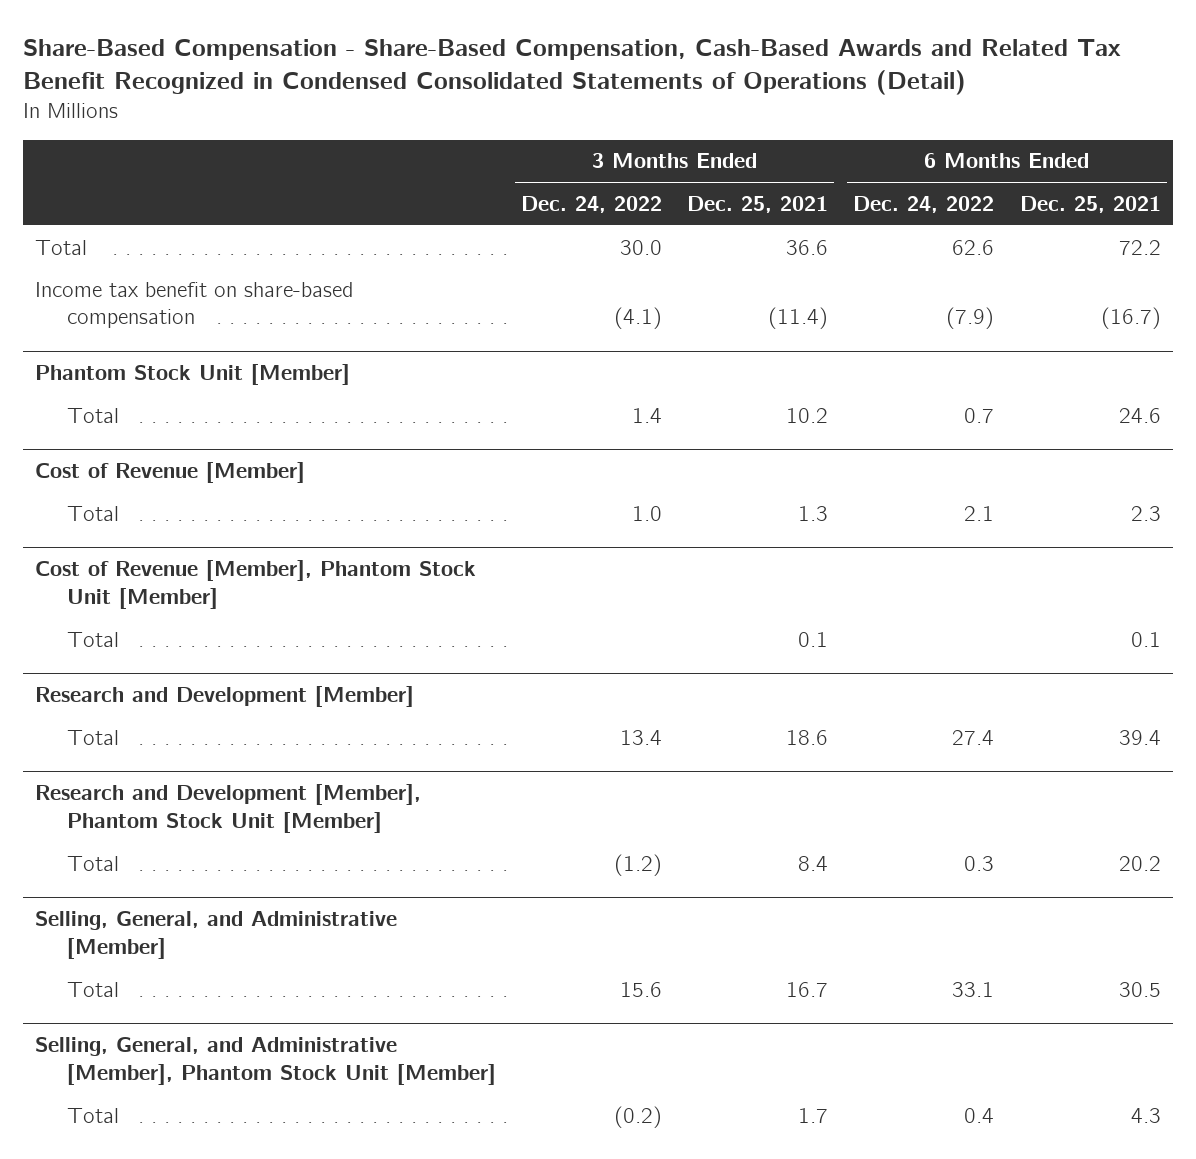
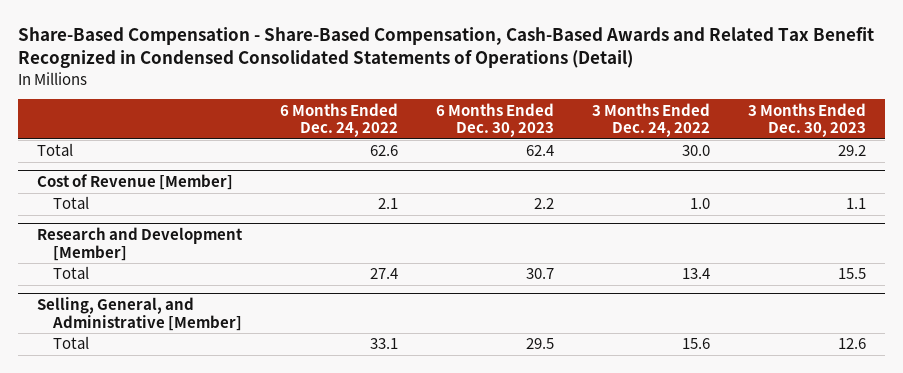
- | 3 Months Ended Dec. 24, 2022 | 3 Months Ended Dec. 25, 2021 | 6 Months Ended Dec. 24, 2022 | 6 Months Ended Dec. 25, 2021
+ | 6 Months Ended Dec. 24, 2022 | 6 Months Ended Dec. 30, 2023 | 3 Months Ended Dec. 24, 2022 | 3 Months Ended Dec. 30, 2023
- Income tax benefit on share-based compensation | (4.1) | (11.4) | (7.9) | (16.7)
- Phantom Stock Unit [Member]
- Total | 1.4 | 10.2 | 0.7 | 24.6
- Cost of Revenue [Member], Phantom Stock Unit [Member]
- Total | | 0.1 | | 0.1
- Research and Development [Member], Phantom Stock Unit [Member]
- Total | (1.2) | 8.4 | 0.3 | 20.2
- Selling, General, and Administrative [Member], Phantom Stock Unit [Member]
- Total | (0.2) | 1.7 | 0.4 | 4.3

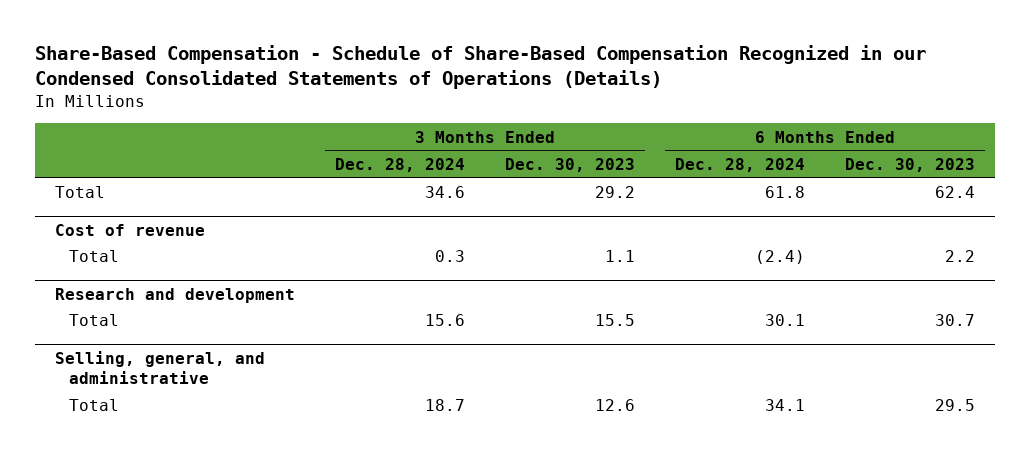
- Share-Based Compensation - Share-Based Compensation, Cash-Based Awards and Related Tax Benefit Recognized in Condensed Consolidated Statements of Operations (Detail)
+ Share-Based Compensation - Schedule of Share-Based Compensation Recognized in our Condensed Consolidated Statements of Operations (Details)
- | 6 Months Ended Dec. 24, 2022 | 6 Months Ended Dec. 30, 2023 | 3 Months Ended Dec. 24, 2022 | 3 Months Ended Dec. 30, 2023
+ | 3 Months Ended Dec. 28, 2024 | 3 Months Ended Dec. 30, 2023 | 6 Months Ended Dec. 28, 2024 | 6 Months Ended Dec. 30, 2023
- Cost of Revenue [Member]
+ Cost of revenue
- Research and Development [Member]
+ Research and development
- Selling, General, and Administrative [Member]
+ Selling, general, and administrative

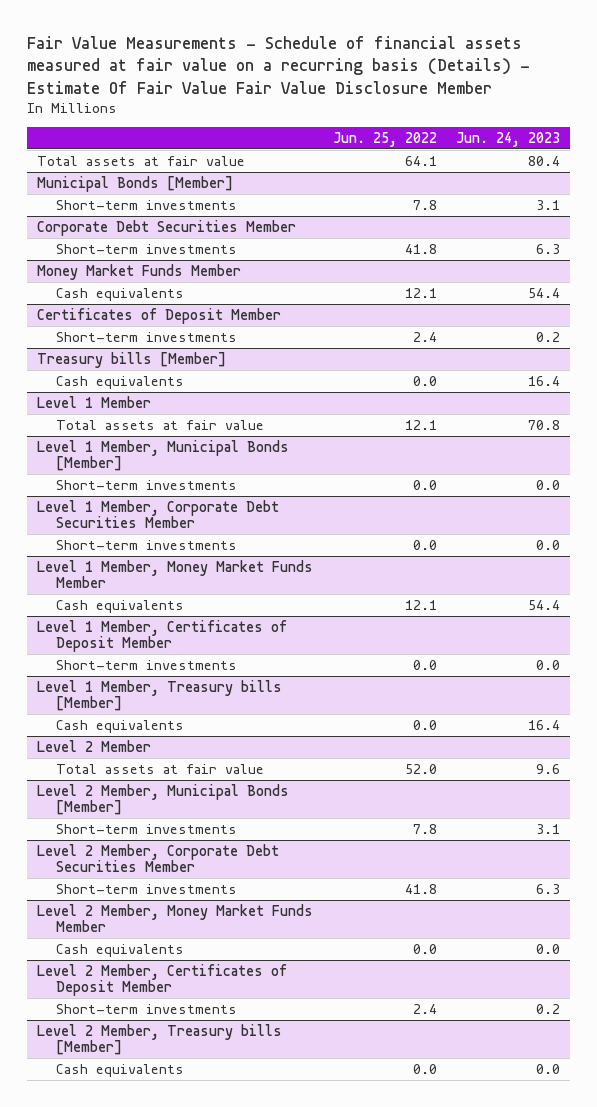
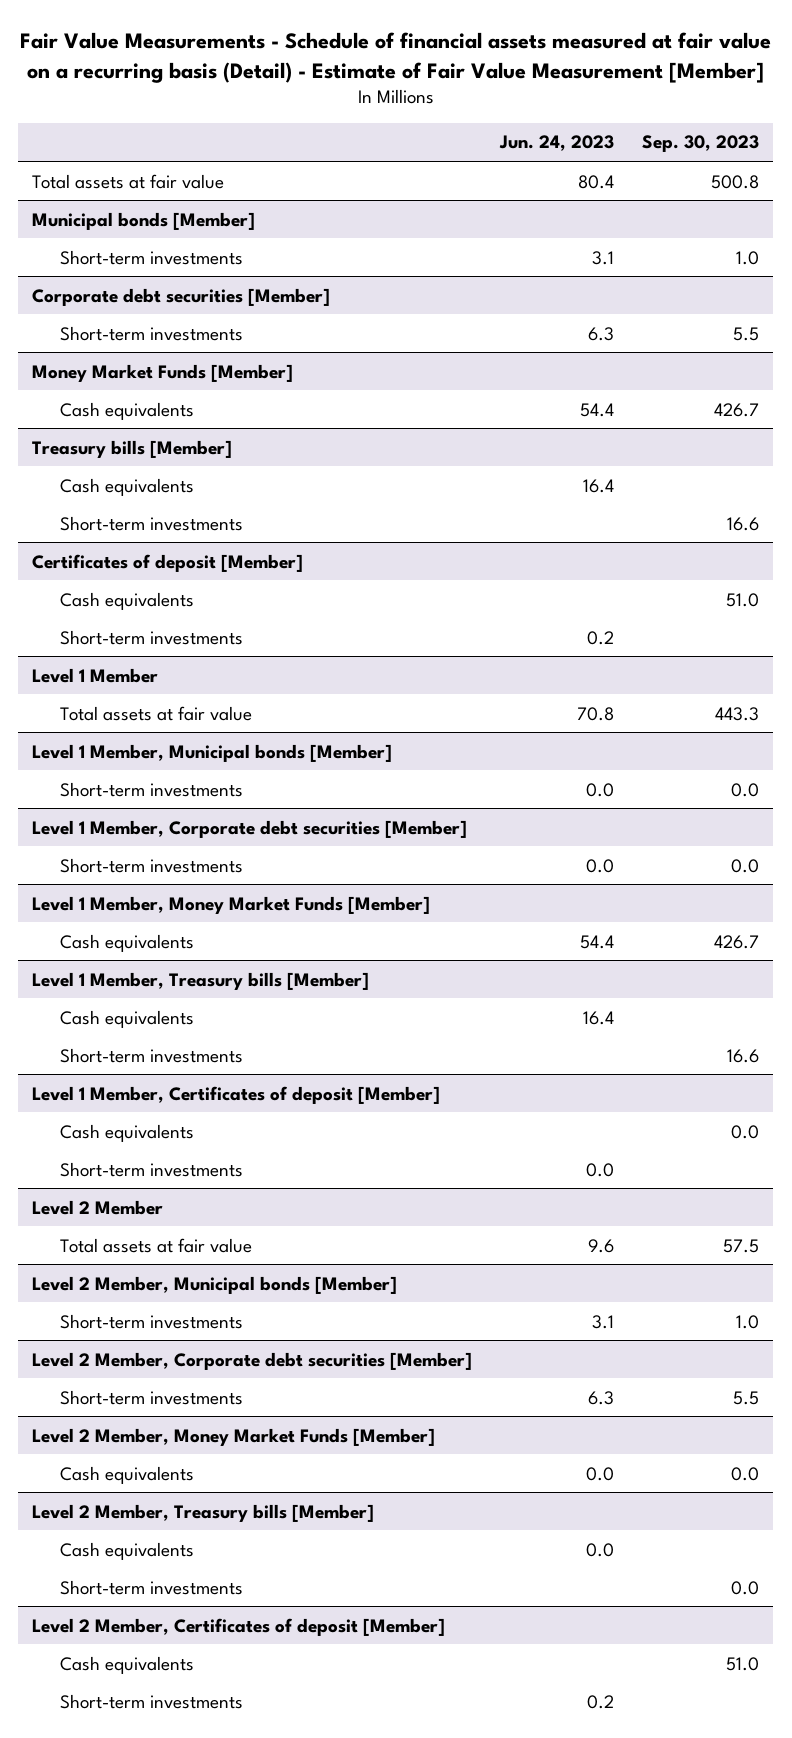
- Fair Value Measurements - Schedule of financial assets measured at fair value on a recurring basis (Details) - Estimate Of Fair Value Fair Value Disclosure Member
+ Fair Value Measurements - Schedule of financial assets measured at fair value on a recurring basis (Detail) - Estimate of Fair Value Measurement [Member]
- | Jun. 25, 2022 | Jun. 24, 2023
+ | Jun. 24, 2023 | Sep. 30, 2023
- Municipal Bonds [Member]
+ Municipal bonds [Member]
- Corporate Debt Securities Member
+ Corporate debt securities [Member]
- Money Market Funds Member
+ Money Market Funds [Member]
- Certificates of Deposit Member
- Short-term investments | 2.4 | 0.2
@ Treasury bills [Member]
+ Short-term investments | | 16.6
+ Certificates of deposit [Member]
+ Cash equivalents | | 51.0
+ Short-term investments | 0.2 |
- Level 1 Member, Municipal Bonds [Member]
+ Level 1 Member, Municipal bonds [Member]
- Level 1 Member, Corporate Debt Securities Member
+ Level 1 Member, Corporate debt securities [Member]
- Level 1 Member, Money Market Funds Member
+ Level 1 Member, Money Market Funds [Member]
- Level 1 Member, Certificates of Deposit Member
- Short-term investments | 0.0 | 0.0
@ Level 1 Member, Treasury bills [Member]
+ Short-term investments | | 16.6
+ Level 1 Member, Certificates of deposit [Member]
+ Cash equivalents | | 0.0
+ Short-term investments | 0.0 |
- Level 2 Member, Municipal Bonds [Member]
+ Level 2 Member, Municipal bonds [Member]
- Level 2 Member, Corporate Debt Securities Member
+ Level 2 Member, Corporate debt securities [Member]
- Level 2 Member, Money Market Funds Member
+ Level 2 Member, Money Market Funds [Member]
- Level 2 Member, Certificates of Deposit Member
- Short-term investments | 2.4 | 0.2
@ Level 2 Member, Treasury bills [Member]
+ Short-term investments | | 0.0
+ Level 2 Member, Certificates of deposit [Member]
+ Cash equivalents | | 51.0
+ Short-term investments | 0.2 |

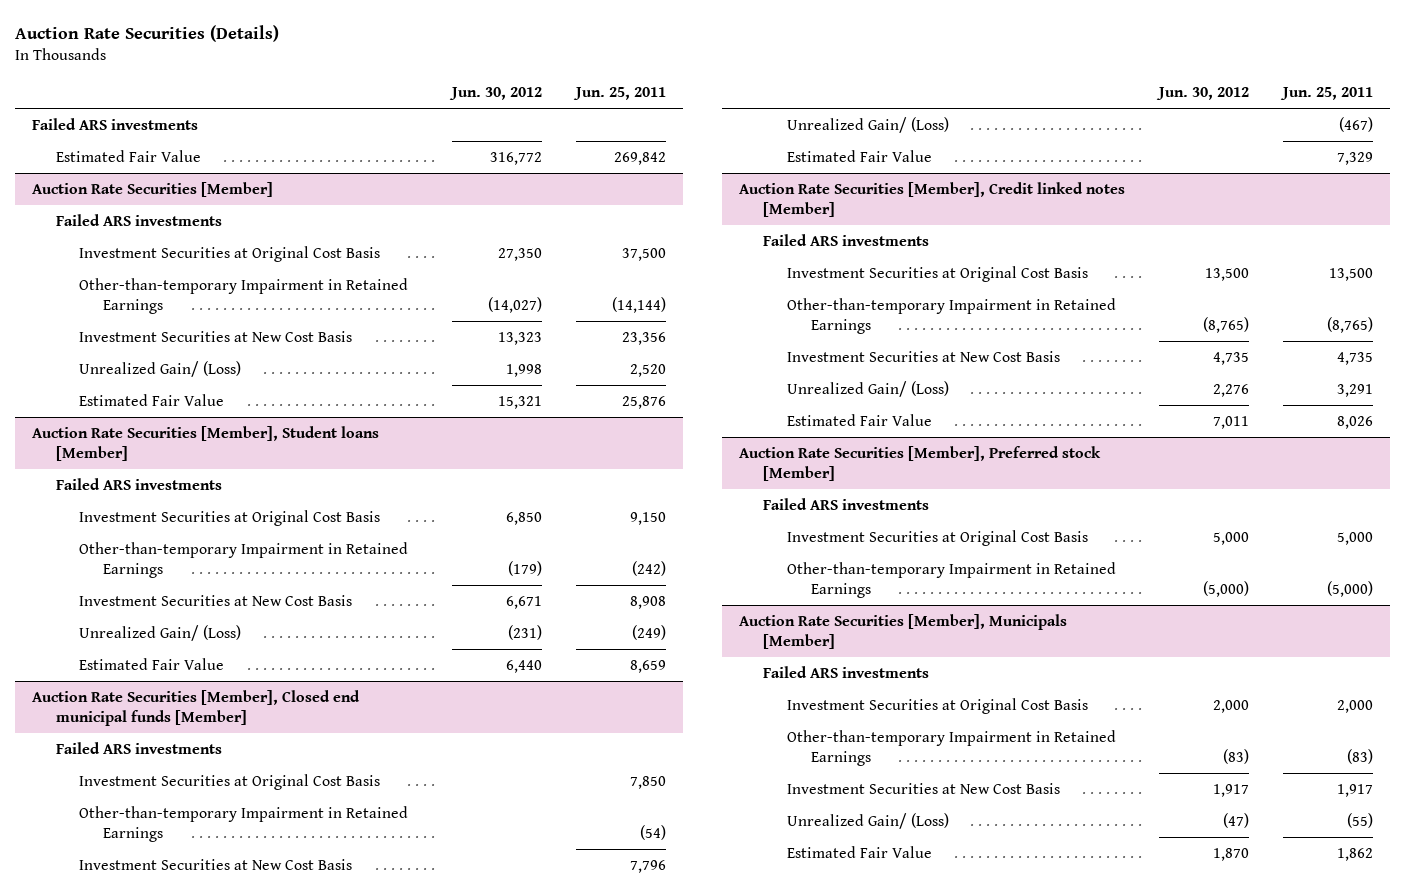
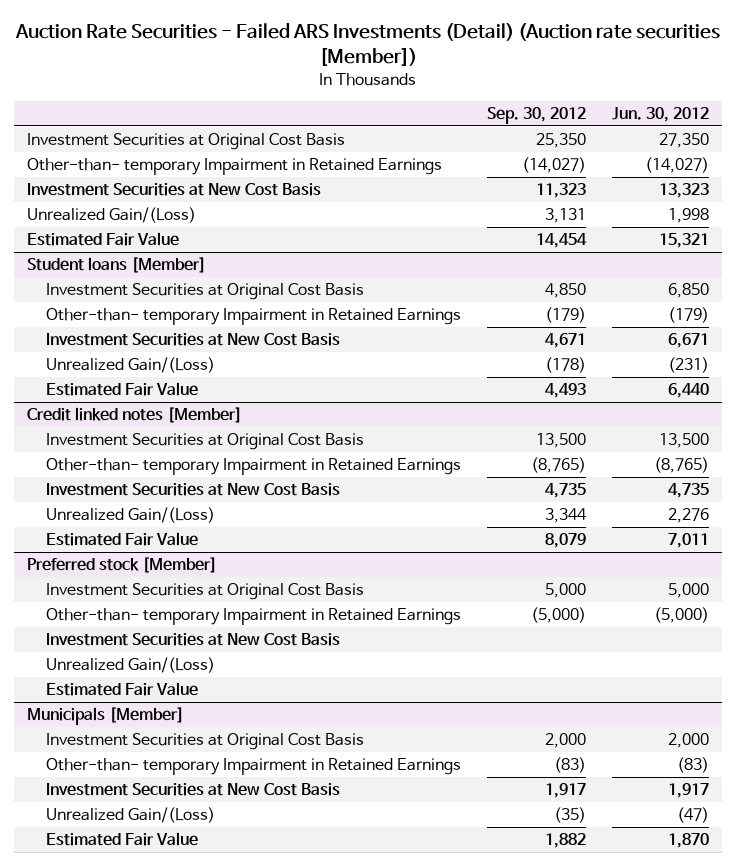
- Auction Rate Securities (Details)
+ Auction Rate Securities - Failed ARS Investments (Detail) (Auction rate securities [Member])
- | Jun. 30, 2012 | Jun. 25, 2011
+ | Sep. 30, 2012 | Jun. 30, 2012
- Failed ARS investments
- Estimated Fair Value | 316,772 | 269,842
- Auction Rate Securities [Member]
- Failed ARS investments
- Other-than-temporary Impairment in Retained Earnings | (14,027) | (14,144)
+ Other-than- temporary Impairment in Retained Earnings | (14,027) | (14,027)
- Unrealized Gain/ (Loss) | 1,998 | 2,520
+ Unrealized Gain/(Loss) | 3,131 | 1,998
- Auction Rate Securities [Member], Student loans [Member]
- Failed ARS investments
+ Student loans [Member]
- Other-than-temporary Impairment in Retained Earnings | (179) | (242)
+ Other-than- temporary Impairment in Retained Earnings | (179) | (179)
- Unrealized Gain/ (Loss) | (231) | (249)
+ Unrealized Gain/(Loss) | (178) | (231)
- Auction Rate Securities [Member], Closed end municipal funds [Member]
- Failed ARS investments
- Investment Securities at Original Cost Basis | | 7,850
- Other-than-temporary Impairment in Retained Earnings | | (54)
- Investment Securities at New Cost Basis | | 7,796
- Unrealized Gain/ (Loss) | | (467)
- Estimated Fair Value | | 7,329
- Auction Rate Securities [Member], Credit linked notes [Member]
- Failed ARS investments
+ Credit linked notes [Member]
- Other-than-temporary Impairment in Retained Earnings | (8,765) | (8,765)
+ Other-than- temporary Impairment in Retained Earnings | (8,765) | (8,765)
- Unrealized Gain/ (Loss) | 2,276 | 3,291
+ Unrealized Gain/(Loss) | 3,344 | 2,276
- Auction Rate Securities [Member], Preferred stock [Member]
- Failed ARS investments
+ Preferred stock [Member]
- Other-than-temporary Impairment in Retained Earnings | (5,000) | (5,000)
- Auction Rate Securities [Member], Municipals [Member]
- Failed ARS investments
+ Other-than- temporary Impairment in Retained Earnings | (5,000) | (5,000)
+ Investment Securities at New Cost Basis
+ Unrealized Gain/(Loss)
+ Estimated Fair Value
+ Municipals [Member]
- Other-than-temporary Impairment in Retained Earnings | (83) | (83)
+ Other-than- temporary Impairment in Retained Earnings | (83) | (83)
- Unrealized Gain/ (Loss) | (47) | (55)
+ Unrealized Gain/(Loss) | (35) | (47)

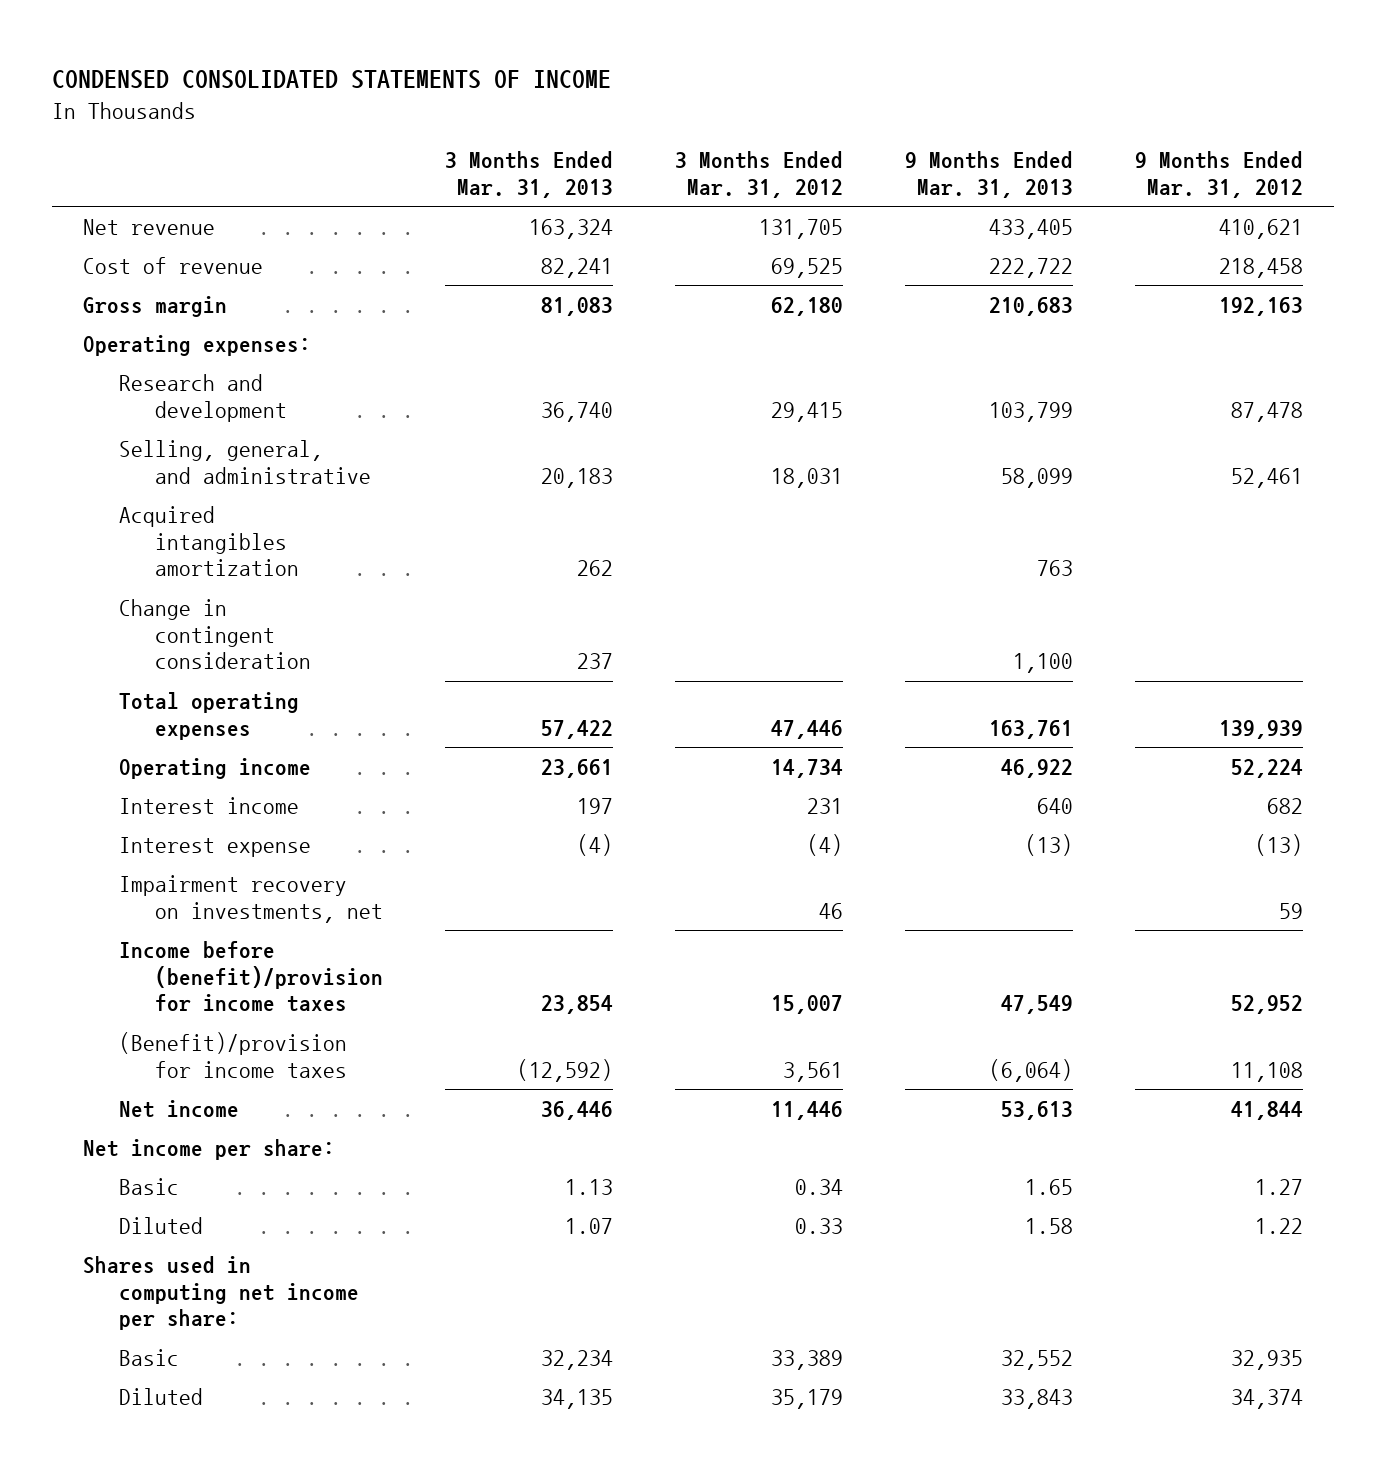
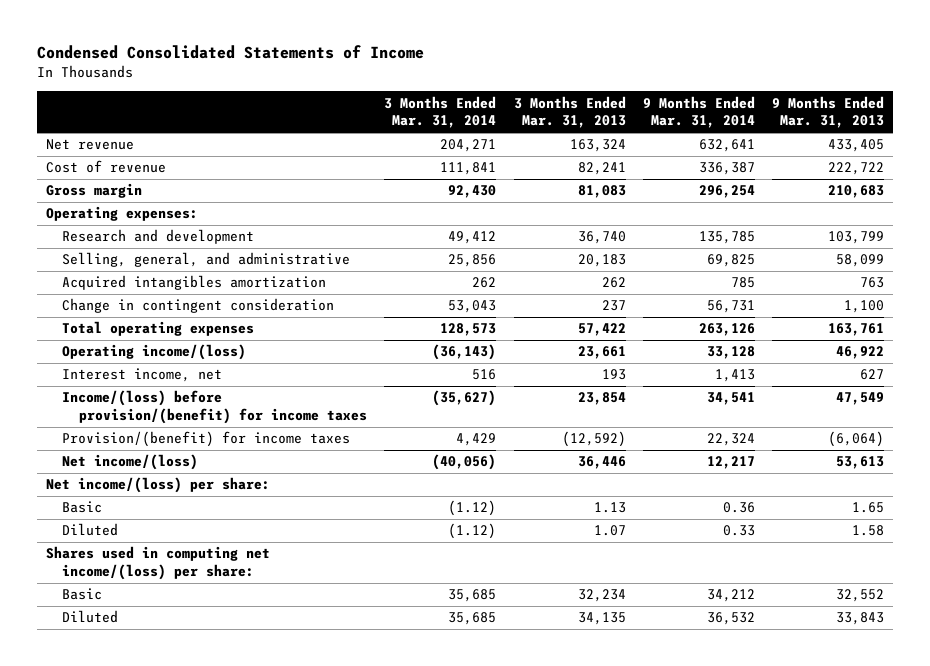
- CONDENSED CONSOLIDATED STATEMENTS OF INCOME
+ Condensed Consolidated Statements of Income
- | 3 Months Ended Mar. 31, 2013 | 3 Months Ended Mar. 31, 2012 | 9 Months Ended Mar. 31, 2013 | 9 Months Ended Mar. 31, 2012
+ | 3 Months Ended Mar. 31, 2014 | 3 Months Ended Mar. 31, 2013 | 9 Months Ended Mar. 31, 2014 | 9 Months Ended Mar. 31, 2013
- Operating income | 23,661 | 14,734 | 46,922 | 52,224
- Interest income | 197 | 231 | 640 | 682
- Interest expense | (4) | (4) | (13) | (13)
- Impairment recovery on investments, net | | 46 | | 59
- Income before (benefit)/provision for income taxes | 23,854 | 15,007 | 47,549 | 52,952
- (Benefit)/provision for income taxes | (12,592) | 3,561 | (6,064) | 11,108
- Net income | 36,446 | 11,446 | 53,613 | 41,844
- Net income per share:
+ Operating income/(loss) | (36,143) | 23,661 | 33,128 | 46,922
+ Interest income, net | 516 | 193 | 1,413 | 627
+ Income/(loss) before provision/(benefit) for income taxes | (35,627) | 23,854 | 34,541 | 47,549
+ Provision/(benefit) for income taxes | 4,429 | (12,592) | 22,324 | (6,064)
+ Net income/(loss) | (40,056) | 36,446 | 12,217 | 53,613
+ Net income/(loss) per share:
- Shares used in computing net income per share:
+ Shares used in computing net income/(loss) per share:

